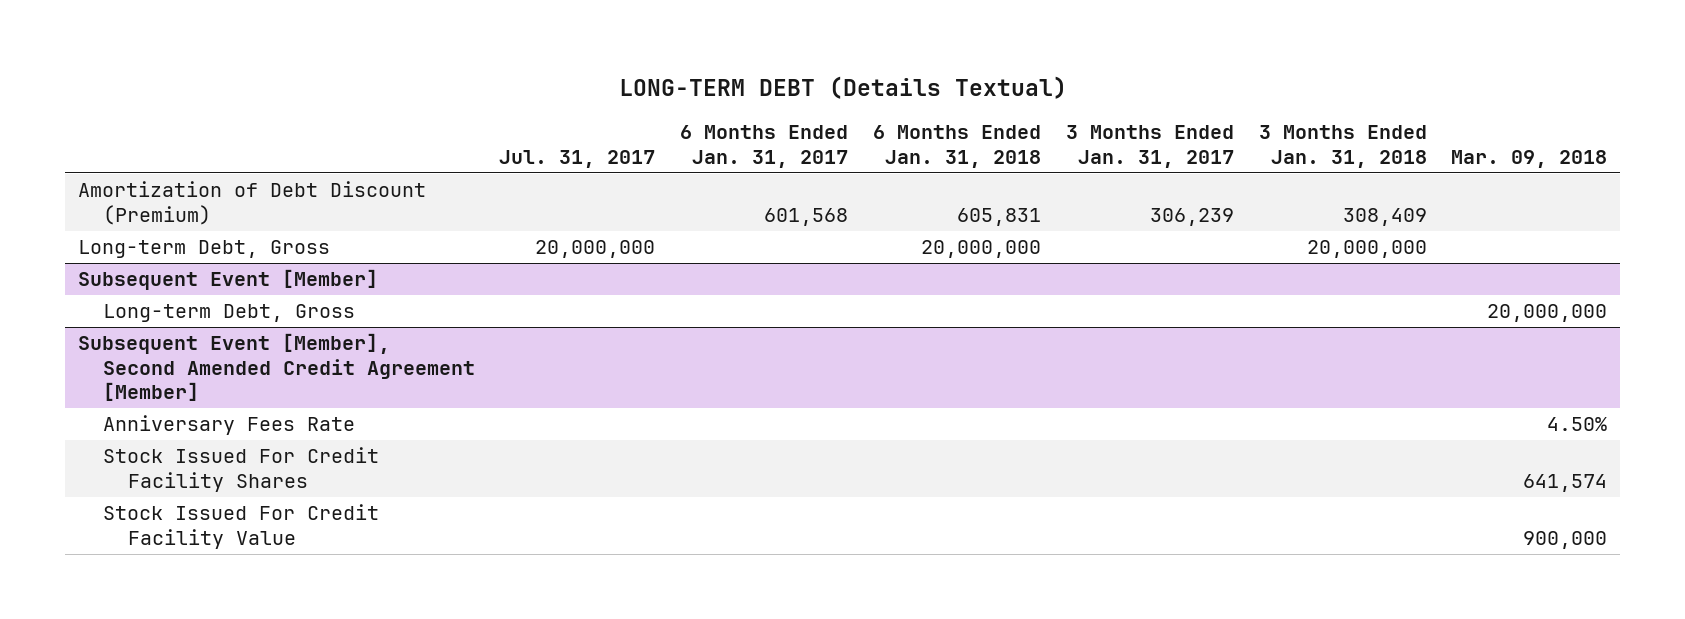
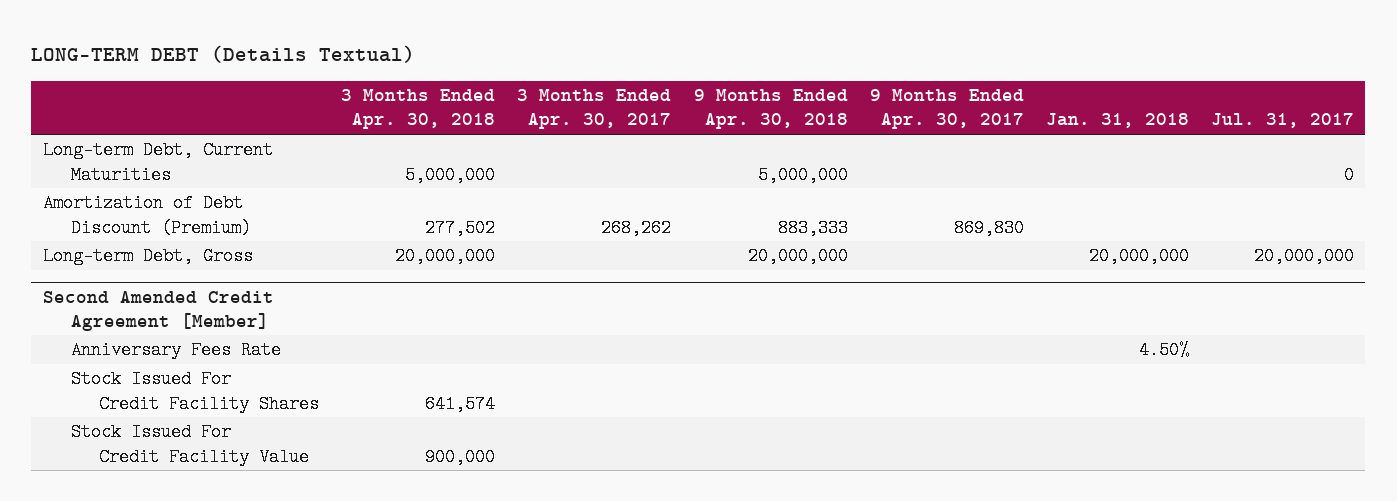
- | Jul. 31, 2017 | 6 Months Ended Jan. 31, 2017 | 6 Months Ended Jan. 31, 2018 | 3 Months Ended Jan. 31, 2017 | 3 Months Ended Jan. 31, 2018 | Mar. 09, 2018
+ | 3 Months Ended Apr. 30, 2018 | 3 Months Ended Apr. 30, 2017 | 9 Months Ended Apr. 30, 2018 | 9 Months Ended Apr. 30, 2017 | Jan. 31, 2018 | Jul. 31, 2017
+ Long-term Debt, Current Maturities | 5,000,000 | | 5,000,000 | | | 0
- Subsequent Event [Member]
- Long-term Debt, Gross | | | | | | 20,000,000
- Subsequent Event [Member], Second Amended Credit Agreement [Member]
+ Second Amended Credit Agreement [Member]

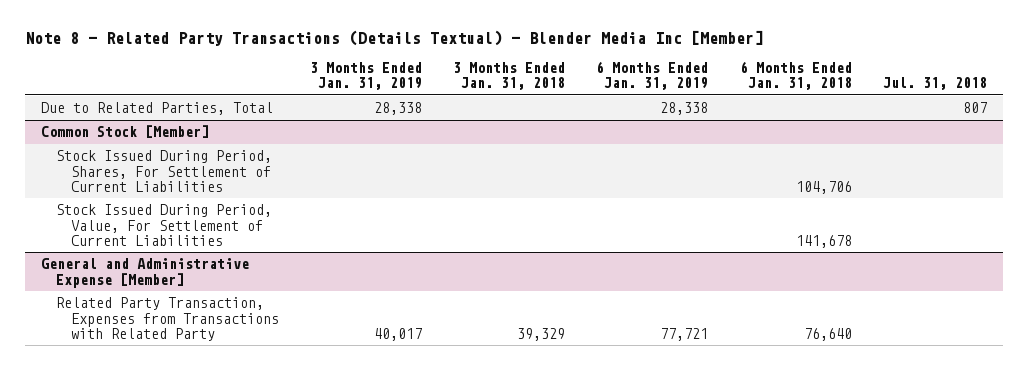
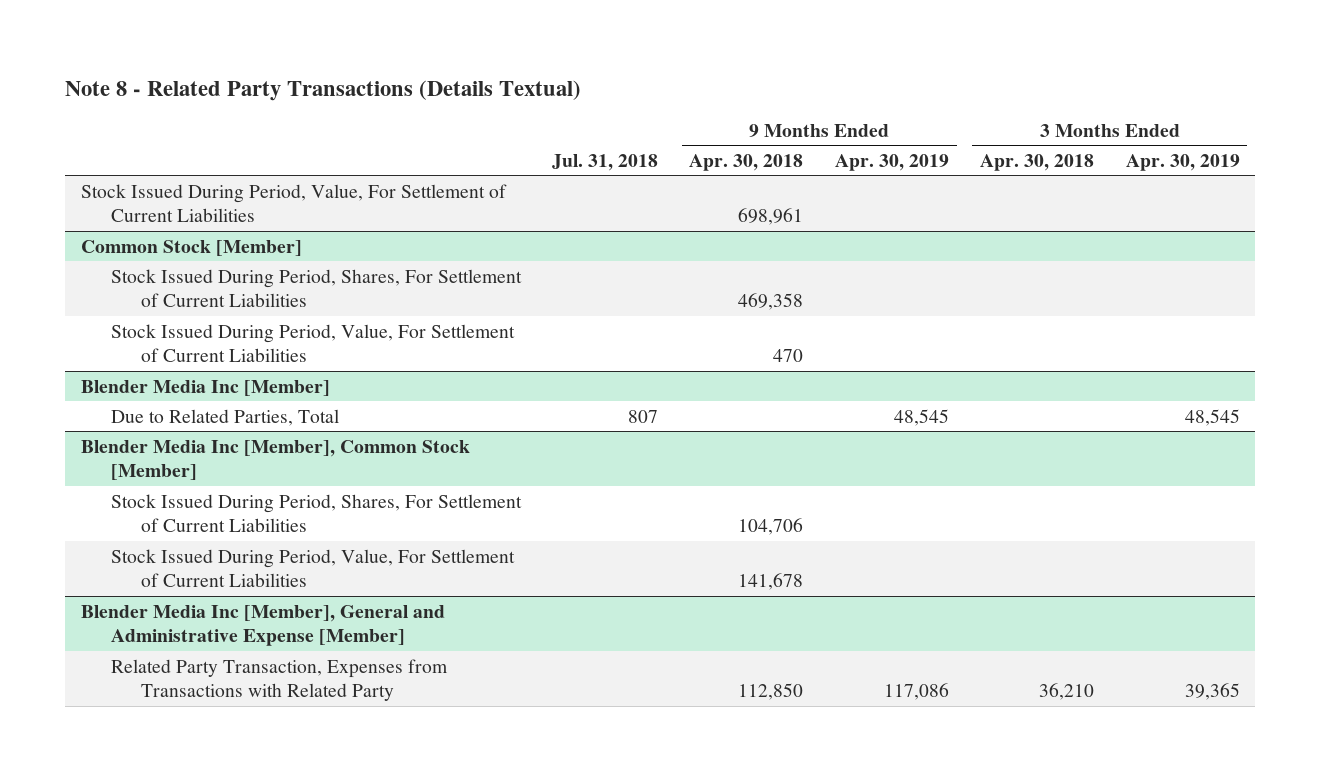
- Note 8 - Related Party Transactions (Details Textual) - Blender Media Inc [Member]
+ Note 8 - Related Party Transactions (Details Textual)
- | 3 Months Ended Jan. 31, 2019 | 3 Months Ended Jan. 31, 2018 | 6 Months Ended Jan. 31, 2019 | 6 Months Ended Jan. 31, 2018 | Jul. 31, 2018
+ | Jul. 31, 2018 | 9 Months Ended Apr. 30, 2018 | 9 Months Ended Apr. 30, 2019 | 3 Months Ended Apr. 30, 2018 | 3 Months Ended Apr. 30, 2019
- Due to Related Parties, Total | 28,338 | | 28,338 | | 807
+ Stock Issued During Period, Value, For Settlement of Current Liabilities | | 698,961 | | |
- General and Administrative Expense [Member]
- Related Party Transaction, Expenses from Transactions with Related Party | 40,017 | 39,329 | 77,721 | 76,640 |
+ Blender Media Inc [Member]
+ Due to Related Parties, Total | 807 | | 48,545 | | 48,545
+ Blender Media Inc [Member], Common Stock [Member]
+ Stock Issued During Period, Shares, For Settlement of Current Liabilities | | 104,706 | | |
+ Stock Issued During Period, Value, For Settlement of Current Liabilities | | 141,678 | | |
+ Blender Media Inc [Member], General and Administrative Expense [Member]
+ Related Party Transaction, Expenses from Transactions with Related Party | | 112,850 | 117,086 | 36,210 | 39,365

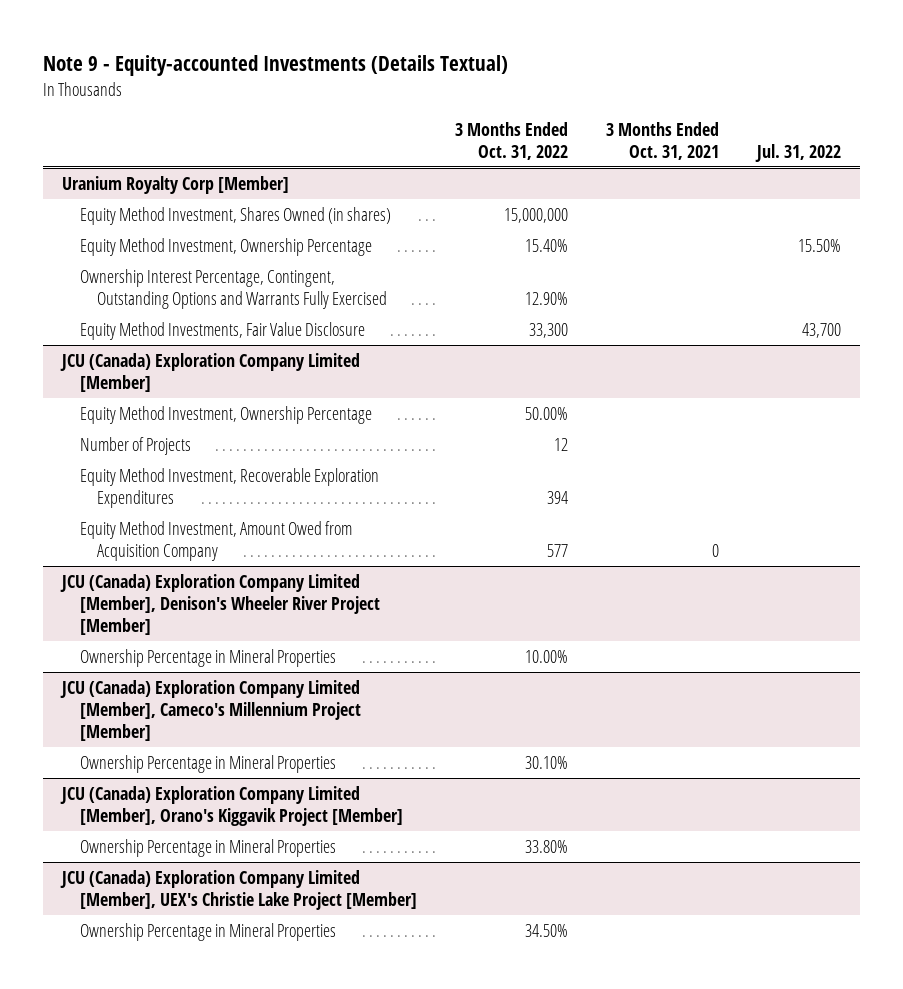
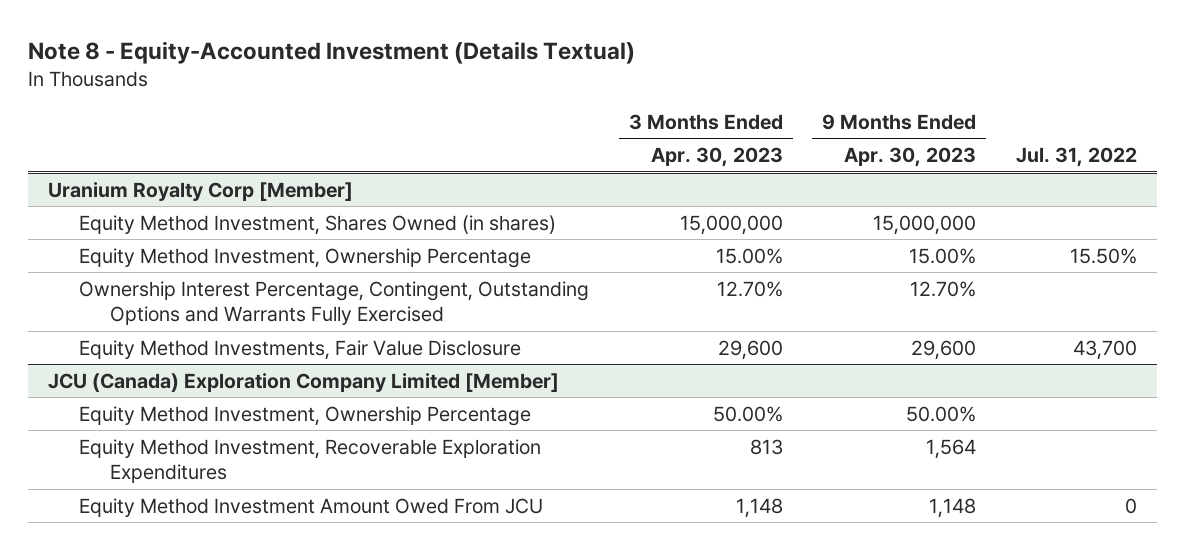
- Note 9 - Equity-accounted Investments (Details Textual)
+ Note 8 - Equity-Accounted Investment (Details Textual)
- | 3 Months Ended Oct. 31, 2022 | 3 Months Ended Oct. 31, 2021 | Jul. 31, 2022
+ | 3 Months Ended Apr. 30, 2023 | 9 Months Ended Apr. 30, 2023 | Jul. 31, 2022
@ JCU (Canada) Exploration Company Limited [Member]
- Number of Projects | 12 | |
- Equity Method Investment, Amount Owed from Acquisition Company | 577 | 0 |
- JCU (Canada) Exploration Company Limited [Member], Denison's Wheeler River Project [Member]
- Ownership Percentage in Mineral Properties | 10.00% | |
- JCU (Canada) Exploration Company Limited [Member], Cameco's Millennium Project [Member]
- Ownership Percentage in Mineral Properties | 30.10% | |
- JCU (Canada) Exploration Company Limited [Member], Orano's Kiggavik Project [Member]
- Ownership Percentage in Mineral Properties | 33.80% | |
- JCU (Canada) Exploration Company Limited [Member], UEX's Christie Lake Project [Member]
- Ownership Percentage in Mineral Properties | 34.50% | |
@ JCU (Canada) Exploration Company Limited [Member]
+ Equity Method Investment Amount Owed From JCU | 1,148 | 1,148 | 0

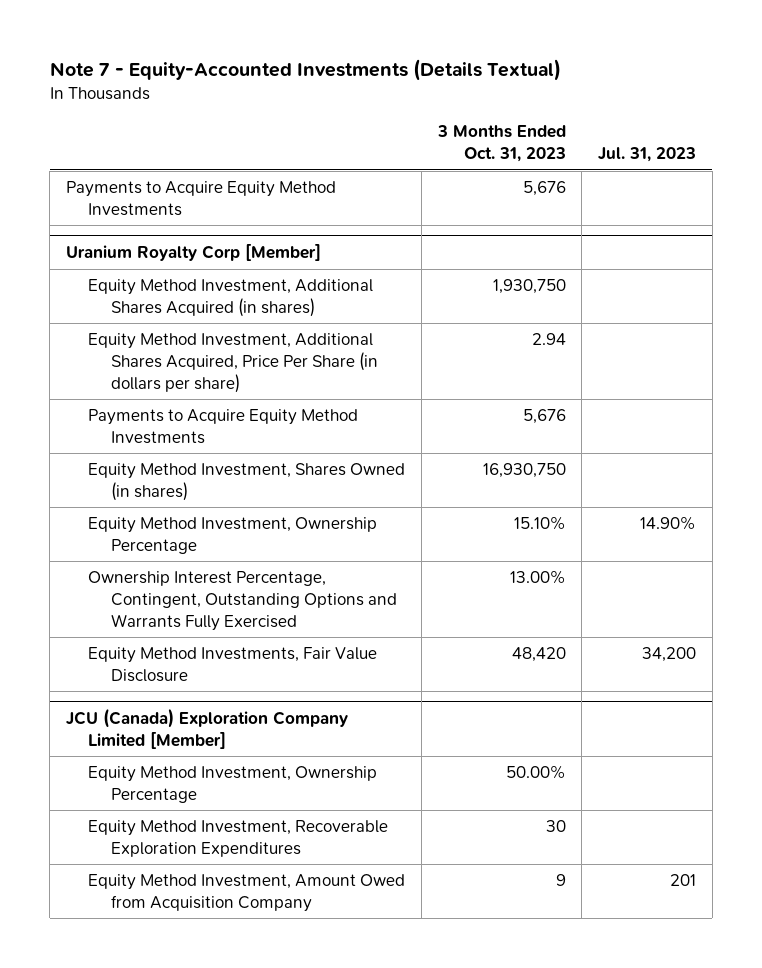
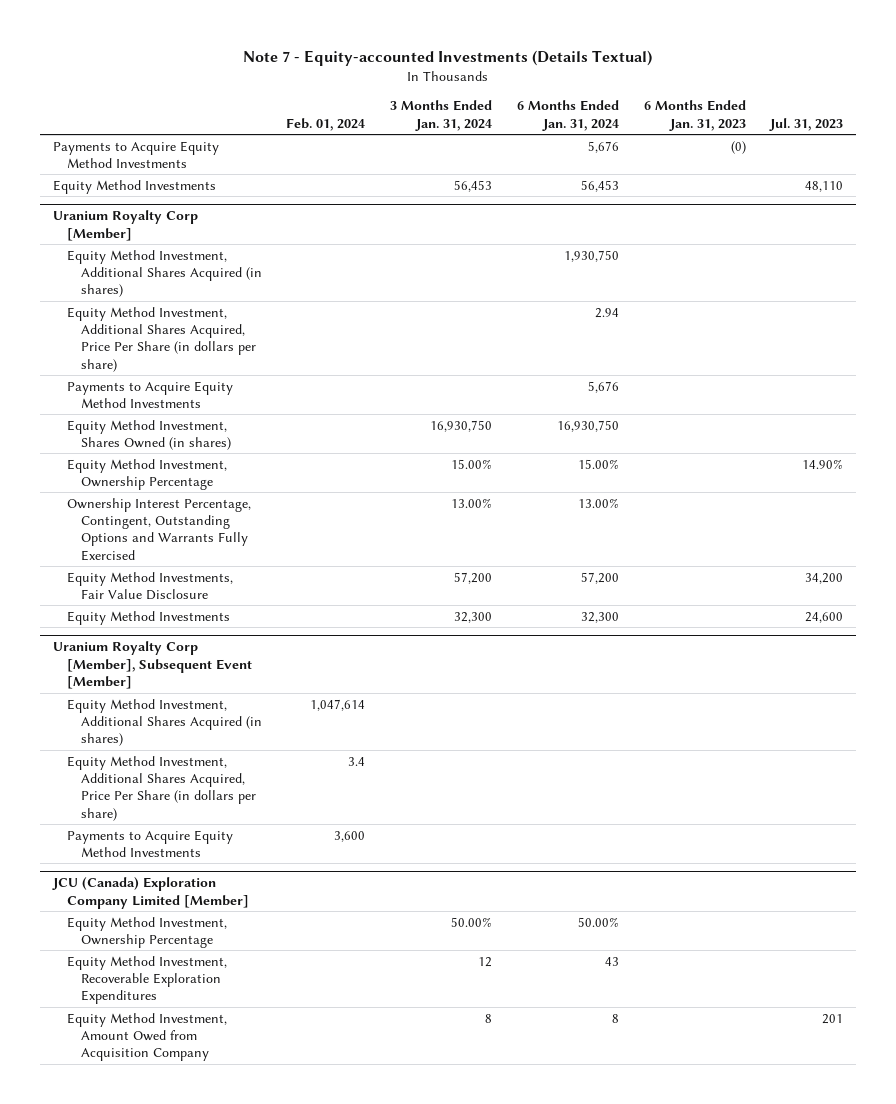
- Note 7 - Equity-Accounted Investments (Details Textual)
+ Note 7 - Equity-accounted Investments (Details Textual)
- | 3 Months Ended Oct. 31, 2023 | Jul. 31, 2023
+ | Feb. 01, 2024 | 3 Months Ended Jan. 31, 2024 | 6 Months Ended Jan. 31, 2024 | 6 Months Ended Jan. 31, 2023 | Jul. 31, 2023
+ Equity Method Investments | | 56,453 | 56,453 | | 48,110
@ Uranium Royalty Corp [Member]
+ Equity Method Investments | | 32,300 | 32,300 | | 24,600
+ Uranium Royalty Corp [Member], Subsequent Event [Member]
+ Equity Method Investment, Additional Shares Acquired (in shares) | 1,047,614 | | | |
+ Equity Method Investment, Additional Shares Acquired, Price Per Share (in dollars per share) | 3.4 | | | |
+ Payments to Acquire Equity Method Investments | 3,600 | | | |

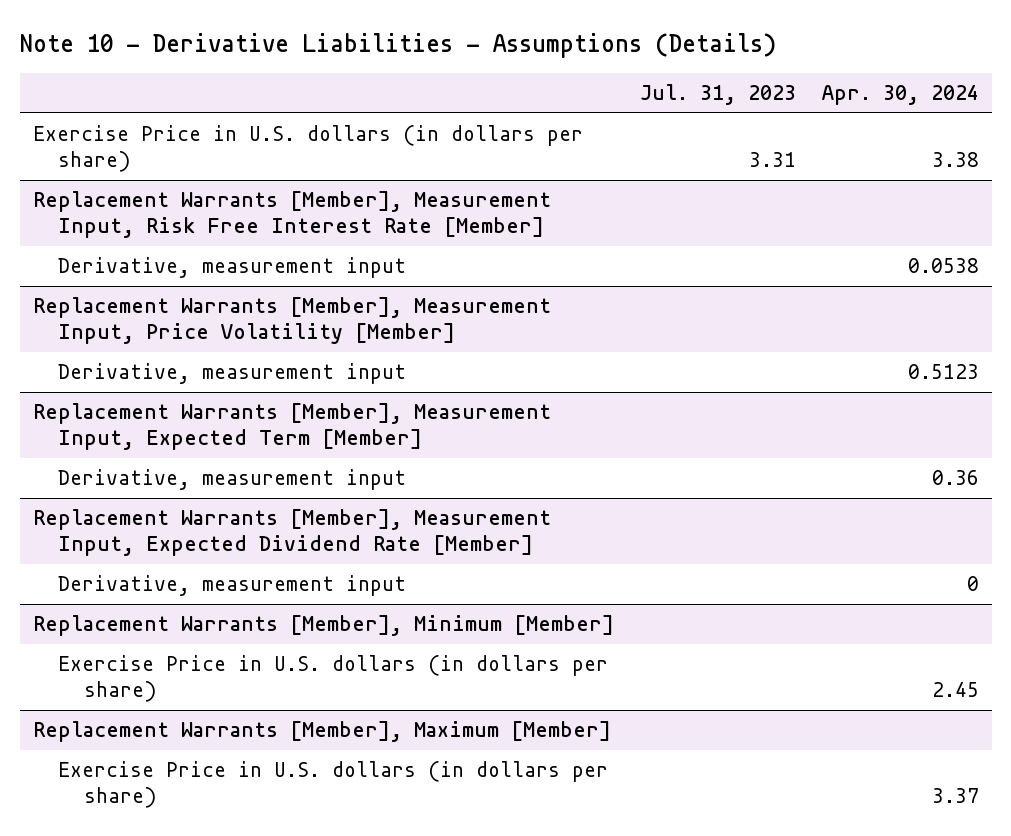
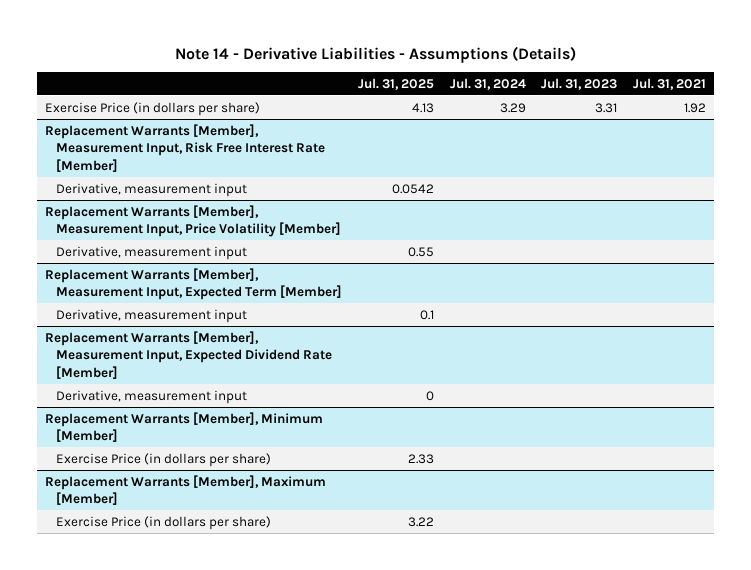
- Note 10 - Derivative Liabilities - Assumptions (Details)
+ Note 14 - Derivative Liabilities - Assumptions (Details)
- | Jul. 31, 2023 | Apr. 30, 2024
+ | Jul. 31, 2025 | Jul. 31, 2024 | Jul. 31, 2023 | Jul. 31, 2021
- Exercise Price in U.S. dollars (in dollars per share) | 3.31 | 3.38
+ Exercise Price (in dollars per share) | 4.13 | 3.29 | 3.31 | 1.92
@ Replacement Warrants [Member], Minimum [Member]
- Exercise Price in U.S. dollars (in dollars per share) | | 2.45
+ Exercise Price (in dollars per share) | 2.33 | | |
@ Replacement Warrants [Member], Maximum [Member]
- Exercise Price in U.S. dollars (in dollars per share) | | 3.37
+ Exercise Price (in dollars per share) | 3.22 | | |

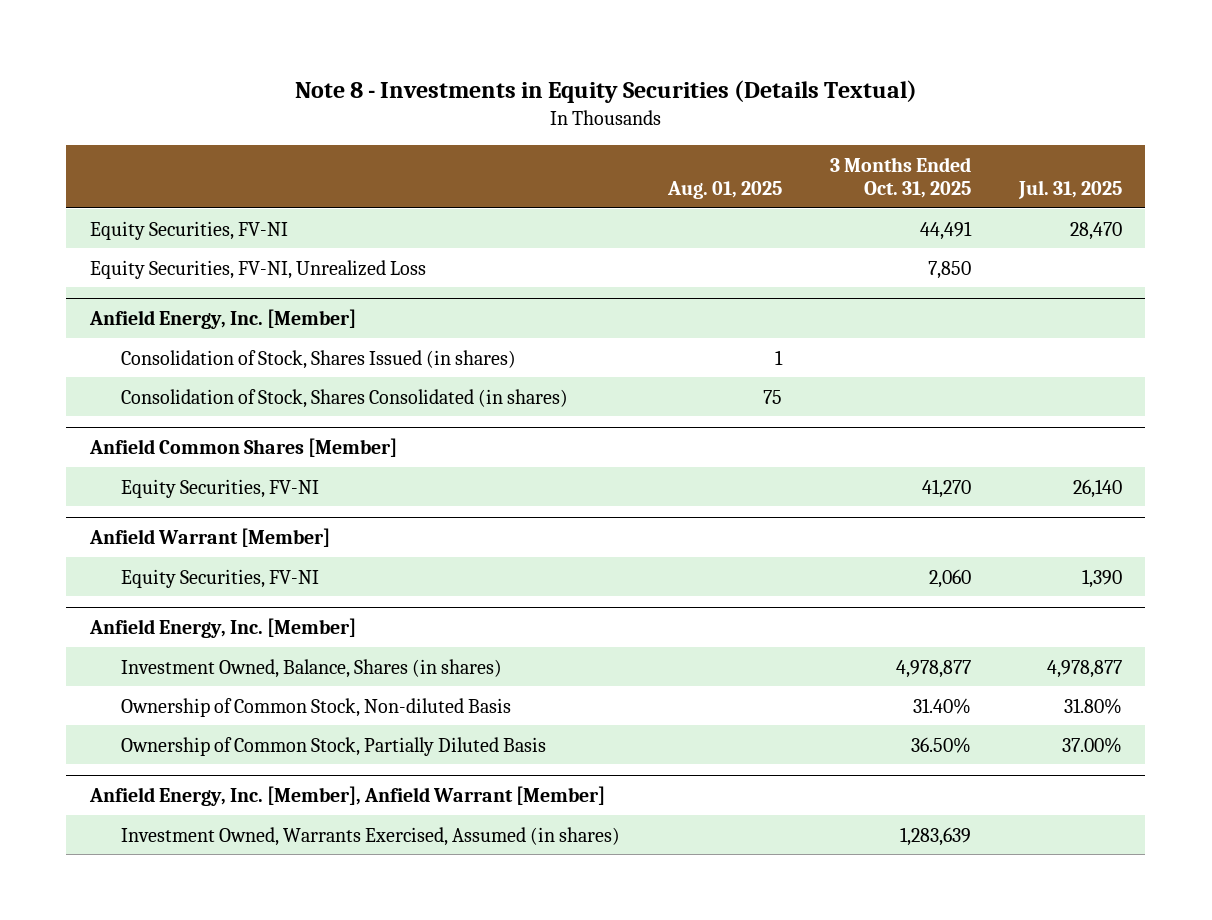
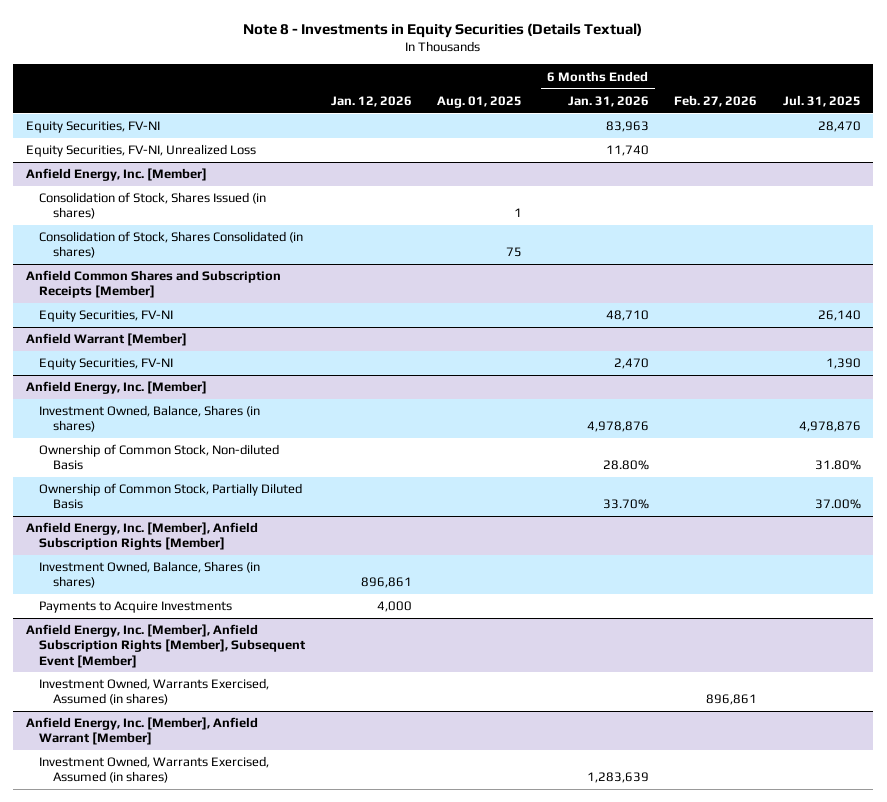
- | Aug. 01, 2025 | 3 Months Ended Oct. 31, 2025 | Jul. 31, 2025
+ | Jan. 12, 2026 | Aug. 01, 2025 | 6 Months Ended Jan. 31, 2026 | Feb. 27, 2026 | Jul. 31, 2025
- Anfield Common Shares [Member]
+ Anfield Common Shares and Subscription Receipts [Member]
@ Anfield Energy, Inc. [Member]
- Investment Owned, Balance, Shares (in shares) | | 4,978,877 | 4,978,877
+ Investment Owned, Balance, Shares (in shares) | | | 4,978,876 | | 4,978,876
+ Anfield Energy, Inc. [Member], Anfield Subscription Rights [Member]
+ Investment Owned, Balance, Shares (in shares) | 896,861 | | | |
+ Payments to Acquire Investments | 4,000 | | | |
+ Anfield Energy, Inc. [Member], Anfield Subscription Rights [Member], Subsequent Event [Member]
+ Investment Owned, Warrants Exercised, Assumed (in shares) | | | | 896,861 |

